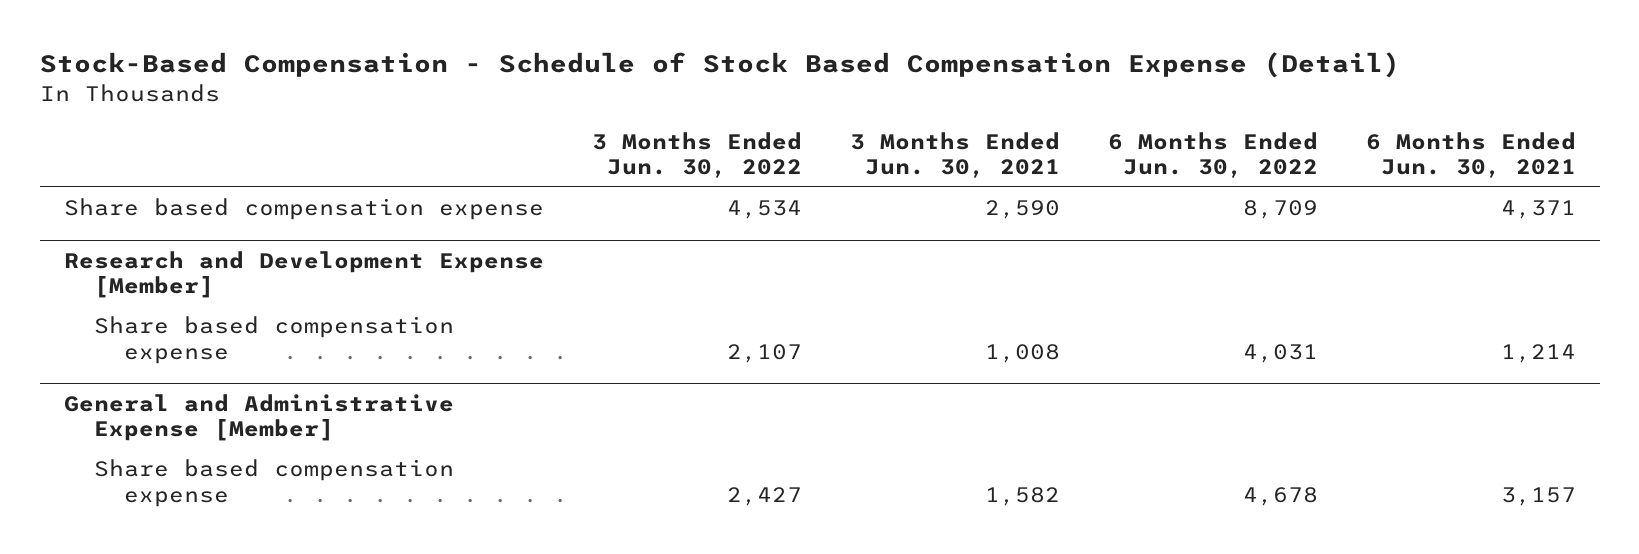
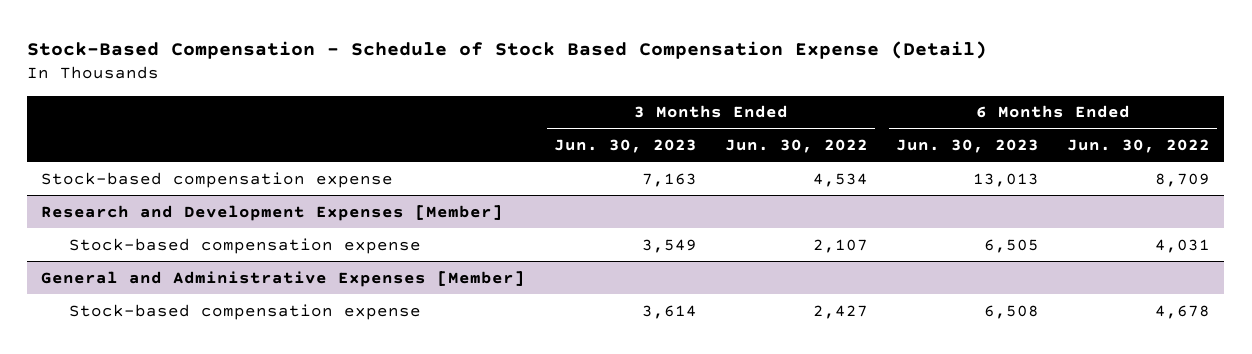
- | 3 Months Ended Jun. 30, 2022 | 3 Months Ended Jun. 30, 2021 | 6 Months Ended Jun. 30, 2022 | 6 Months Ended Jun. 30, 2021
+ | 3 Months Ended Jun. 30, 2023 | 3 Months Ended Jun. 30, 2022 | 6 Months Ended Jun. 30, 2023 | 6 Months Ended Jun. 30, 2022
- Share based compensation expense | 4,534 | 2,590 | 8,709 | 4,371
- Research and Development Expense [Member]
- Share based compensation expense | 2,107 | 1,008 | 4,031 | 1,214
- General and Administrative Expense [Member]
- Share based compensation expense | 2,427 | 1,582 | 4,678 | 3,157
+ Stock-based compensation expense | 7,163 | 4,534 | 13,013 | 8,709
+ Research and Development Expenses [Member]
+ Stock-based compensation expense | 3,549 | 2,107 | 6,505 | 4,031
+ General and Administrative Expenses [Member]
+ Stock-based compensation expense | 3,614 | 2,427 | 6,508 | 4,678

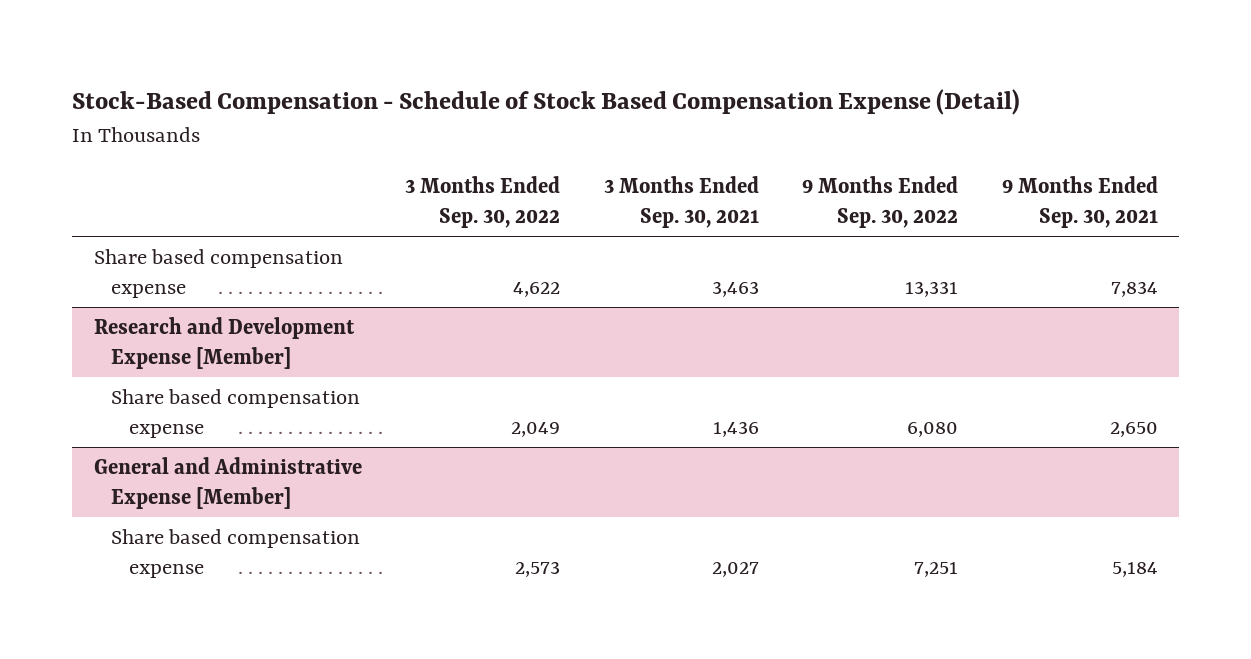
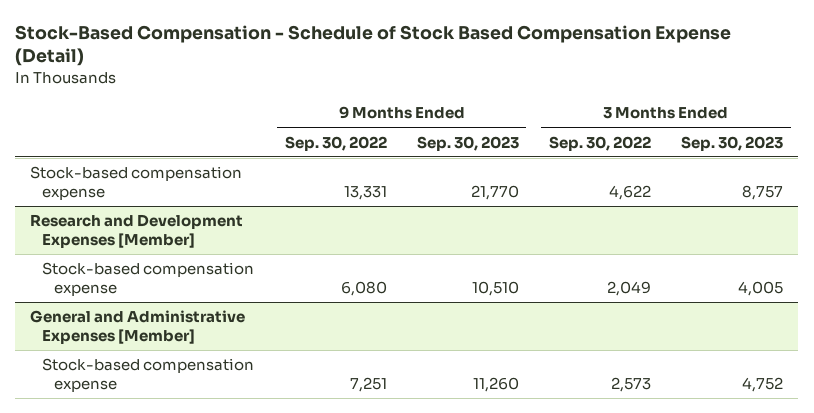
- | 3 Months Ended Sep. 30, 2022 | 3 Months Ended Sep. 30, 2021 | 9 Months Ended Sep. 30, 2022 | 9 Months Ended Sep. 30, 2021
+ | 9 Months Ended Sep. 30, 2022 | 9 Months Ended Sep. 30, 2023 | 3 Months Ended Sep. 30, 2022 | 3 Months Ended Sep. 30, 2023
- Share based compensation expense | 4,622 | 3,463 | 13,331 | 7,834
- Research and Development Expense [Member]
- Share based compensation expense | 2,049 | 1,436 | 6,080 | 2,650
- General and Administrative Expense [Member]
- Share based compensation expense | 2,573 | 2,027 | 7,251 | 5,184
+ Stock-based compensation expense | 13,331 | 21,770 | 4,622 | 8,757
+ Research and Development Expenses [Member]
+ Stock-based compensation expense | 6,080 | 10,510 | 2,049 | 4,005
+ General and Administrative Expenses [Member]
+ Stock-based compensation expense | 7,251 | 11,260 | 2,573 | 4,752

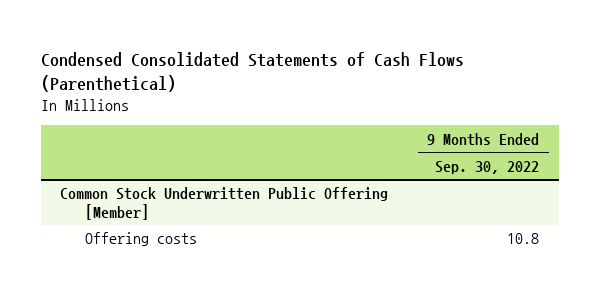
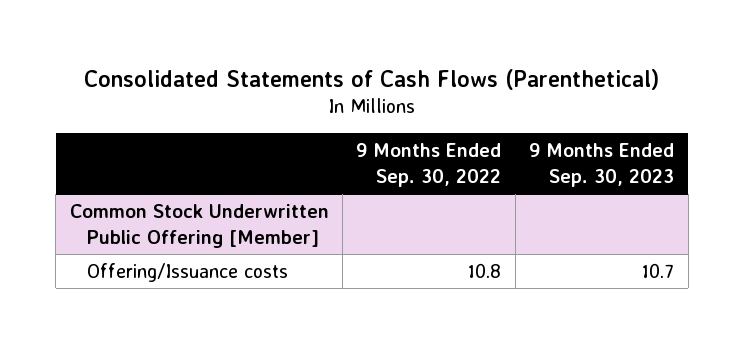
- Condensed Consolidated Statements of Cash Flows (Parenthetical)
+ Consolidated Statements of Cash Flows (Parenthetical)
- | 9 Months Ended Sep. 30, 2022
+ | 9 Months Ended Sep. 30, 2022 | 9 Months Ended Sep. 30, 2023
@ Common Stock Underwritten Public Offering [Member]
- Offering costs | 10.8
+ Offering/Issuance costs | 10.8 | 10.7

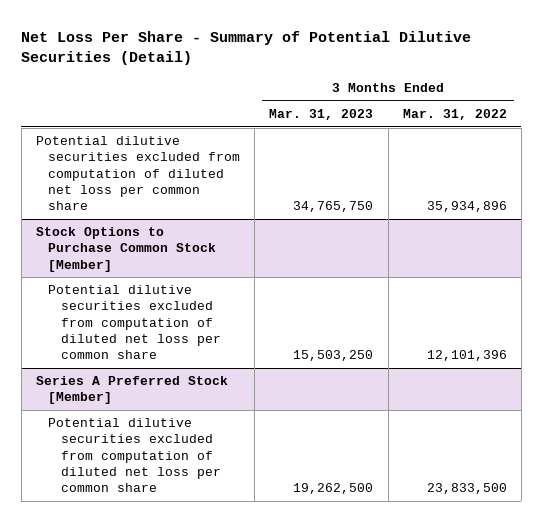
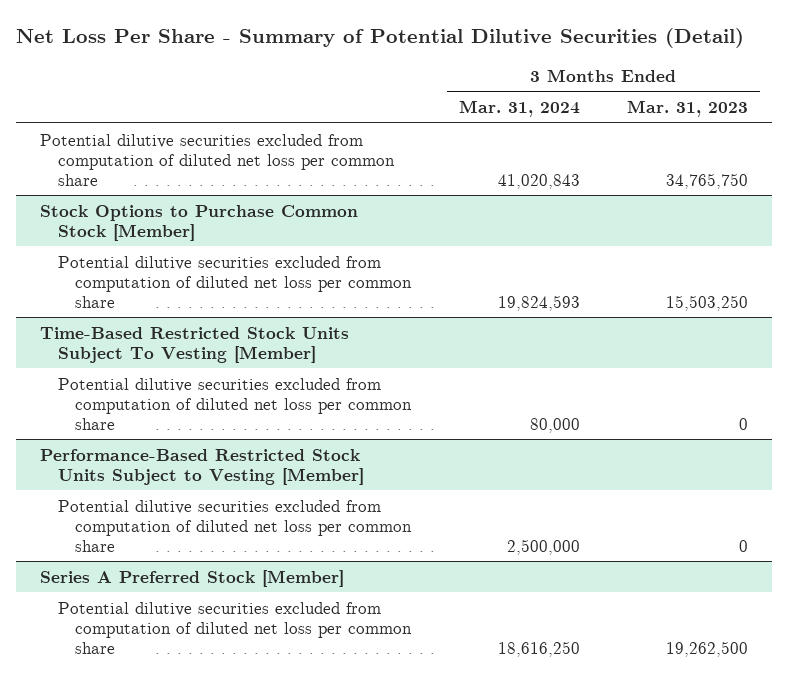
- | 3 Months Ended Mar. 31, 2023 | 3 Months Ended Mar. 31, 2022
+ | 3 Months Ended Mar. 31, 2024 | 3 Months Ended Mar. 31, 2023
+ Time-Based Restricted Stock Units Subject To Vesting [Member]
+ Potential dilutive securities excluded from computation of diluted net loss per common share | 80,000 | 0
+ Performance-Based Restricted Stock Units Subject to Vesting [Member]
+ Potential dilutive securities excluded from computation of diluted net loss per common share | 2,500,000 | 0

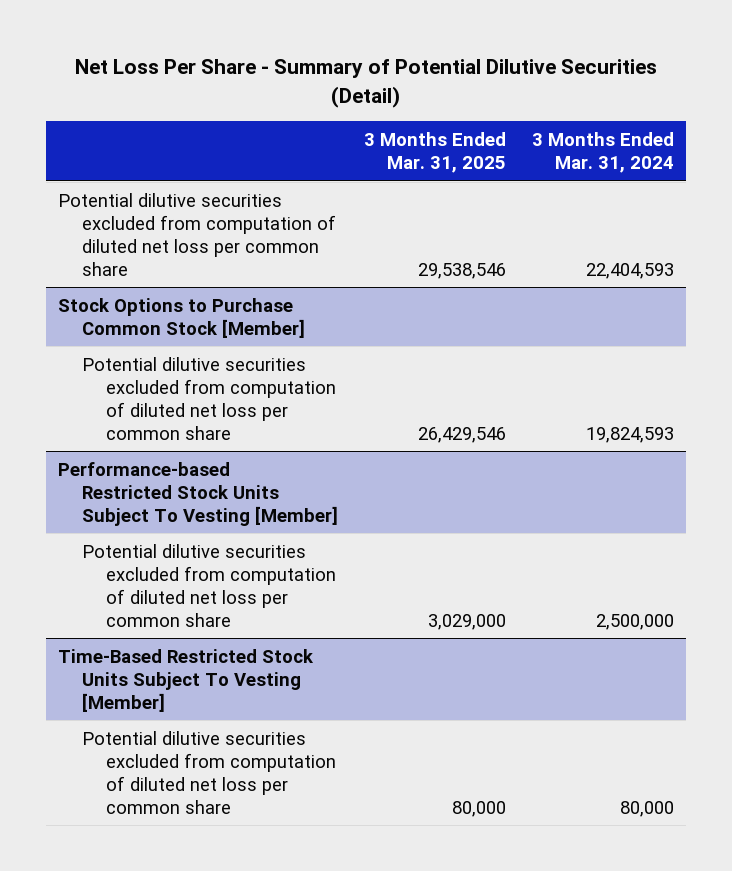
- | 3 Months Ended Mar. 31, 2024 | 3 Months Ended Mar. 31, 2023
+ | 3 Months Ended Mar. 31, 2025 | 3 Months Ended Mar. 31, 2024
- Potential dilutive securities excluded from computation of diluted net loss per common share | 41,020,843 | 34,765,750
+ Potential dilutive securities excluded from computation of diluted net loss per common share | 29,538,546 | 22,404,593
+ Performance-based Restricted Stock Units Subject To Vesting [Member]
+ Potential dilutive securities excluded from computation of diluted net loss per common share | 3,029,000 | 2,500,000
- Performance-Based Restricted Stock Units Subject to Vesting [Member]
- Potential dilutive securities excluded from computation of diluted net loss per common share | 2,500,000 | 0
- Series A Preferred Stock [Member]
- Potential dilutive securities excluded from computation of diluted net loss per common share | 18,616,250 | 19,262,500

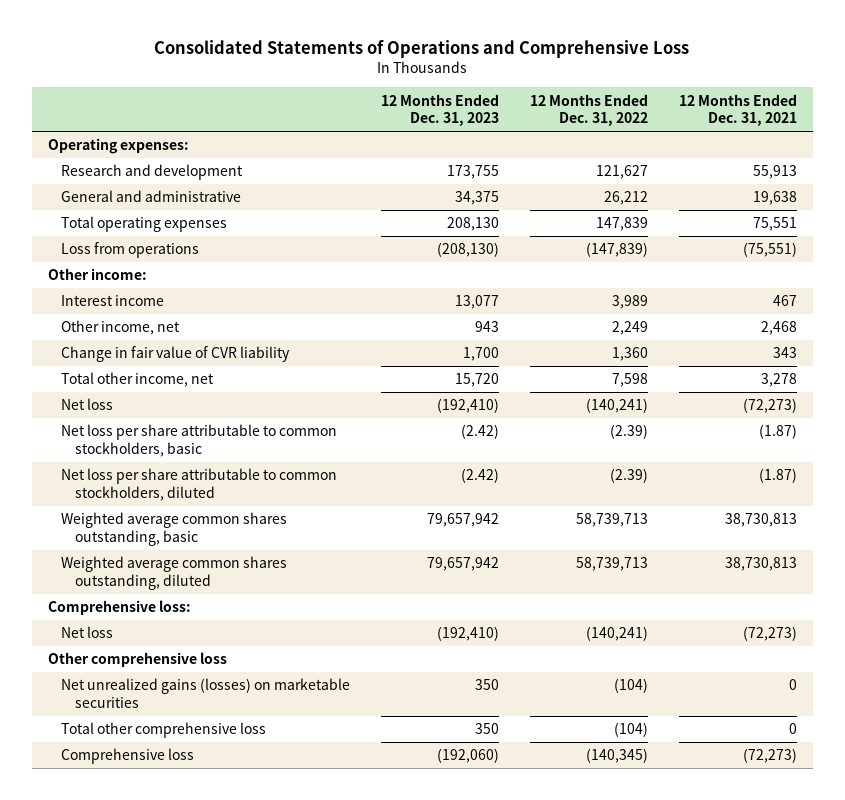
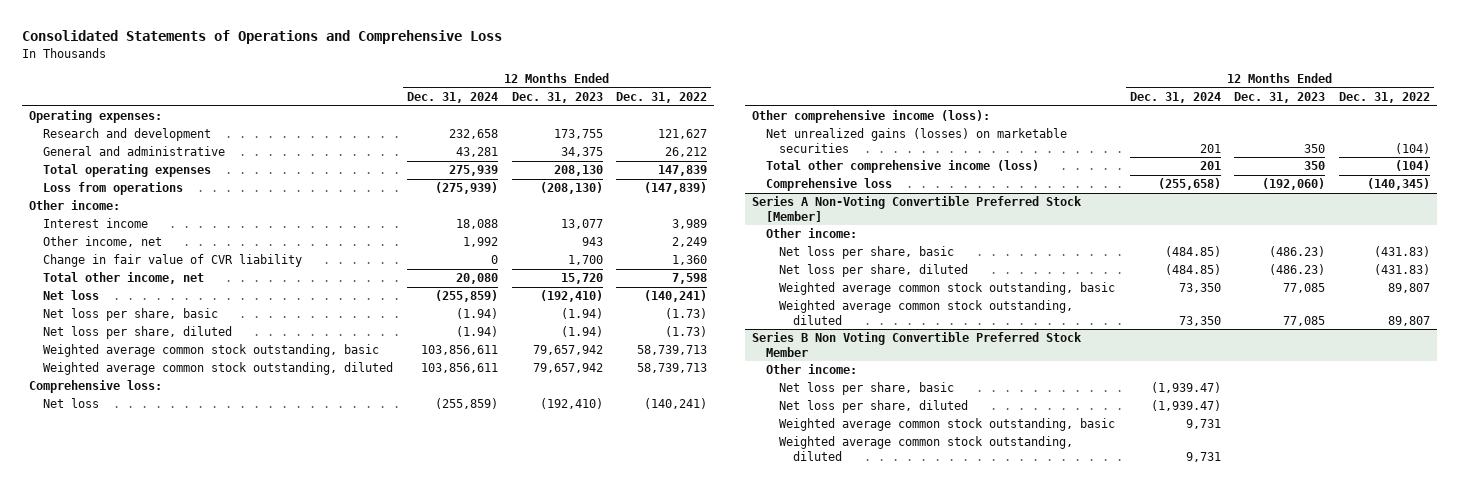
- | 12 Months Ended Dec. 31, 2023 | 12 Months Ended Dec. 31, 2022 | 12 Months Ended Dec. 31, 2021
+ | 12 Months Ended Dec. 31, 2024 | 12 Months Ended Dec. 31, 2023 | 12 Months Ended Dec. 31, 2022
- Net loss per share attributable to common stockholders, basic | (2.42) | (2.39) | (1.87)
- Net loss per share attributable to common stockholders, diluted | (2.42) | (2.39) | (1.87)
- Weighted average common shares outstanding, basic | 79,657,942 | 58,739,713 | 38,730,813
- Weighted average common shares outstanding, diluted | 79,657,942 | 58,739,713 | 38,730,813
+ Net loss per share, basic | (1.94) | (1.94) | (1.73)
+ Net loss per share, diluted | (1.94) | (1.94) | (1.73)
+ Weighted average common stock outstanding, basic | 103,856,611 | 79,657,942 | 58,739,713
+ Weighted average common stock outstanding, diluted | 103,856,611 | 79,657,942 | 58,739,713
- Other comprehensive loss
+ Other comprehensive income (loss):
- Total other comprehensive loss | 350 | (104) | 0
+ Total other comprehensive income (loss) | 201 | 350 | (104)
+ Series A Non-Voting Convertible Preferred Stock [Member]
+ Other income:
+ Net loss per share, basic | (484.85) | (486.23) | (431.83)
+ Net loss per share, diluted | (484.85) | (486.23) | (431.83)
+ Weighted average common stock outstanding, basic | 73,350 | 77,085 | 89,807
+ Weighted average common stock outstanding, diluted | 73,350 | 77,085 | 89,807
+ Series B Non Voting Convertible Preferred Stock Member
+ Other income:
+ Net loss per share, basic | (1,939.47) | |
+ Net loss per share, diluted | (1,939.47) | |
+ Weighted average common stock outstanding, basic | 9,731 | |
+ Weighted average common stock outstanding, diluted | 9,731 | |

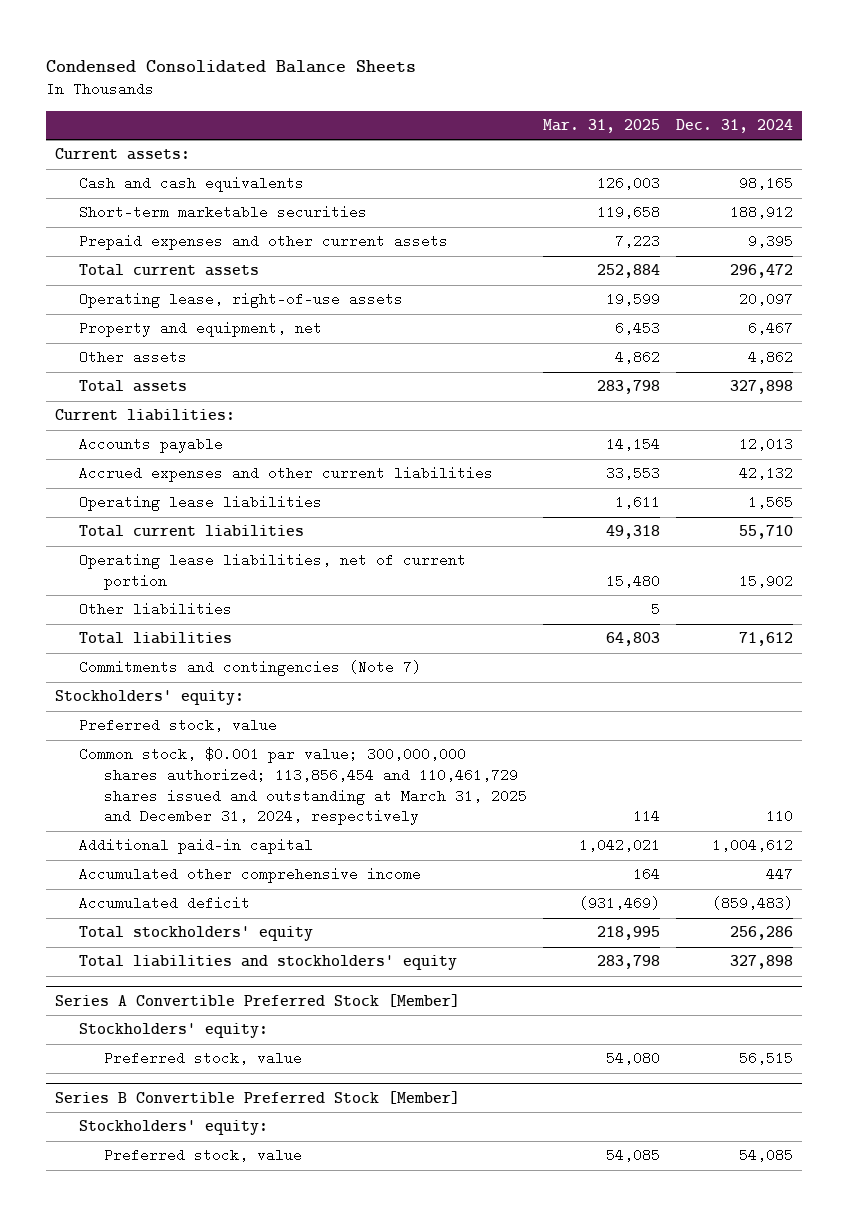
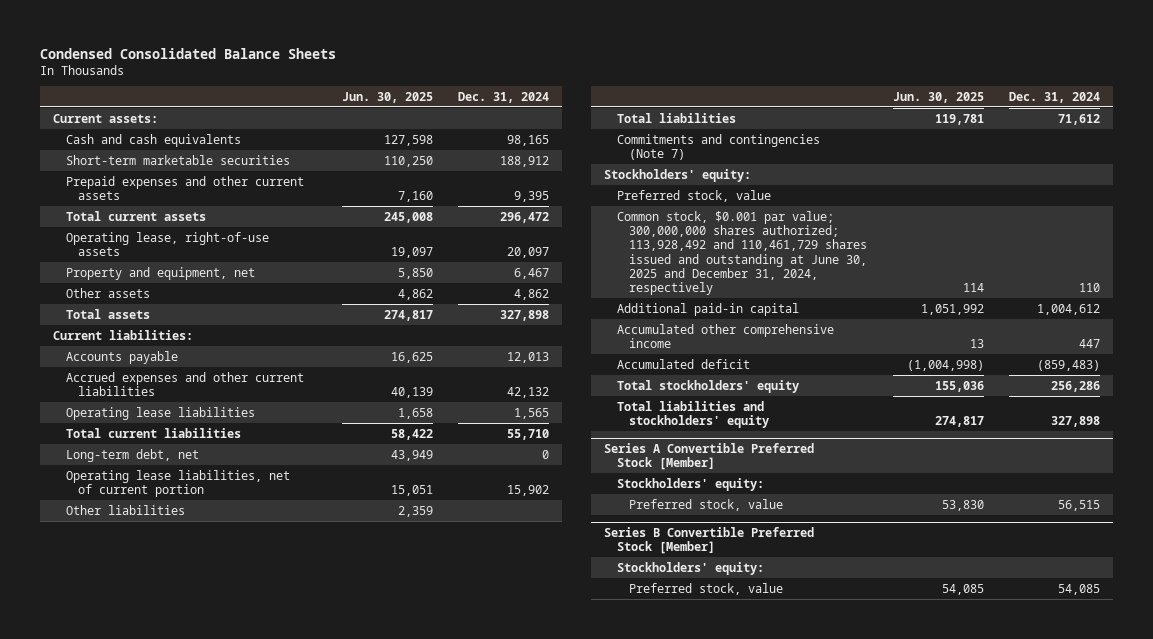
- | Mar. 31, 2025 | Dec. 31, 2024
+ | Jun. 30, 2025 | Dec. 31, 2024
+ Long-term debt, net | 43,949 | 0
- Common stock, $0.001 par value; 300,000,000 shares authorized; 113,856,454 and 110,461,729 shares issued and outstanding at March 31, 2025 and December 31, 2024, respectively | 114 | 110
+ Common stock, $0.001 par value; 300,000,000 shares authorized; 113,928,492 and 110,461,729 shares issued and outstanding at June 30, 2025 and December 31, 2024, respectively | 114 | 110

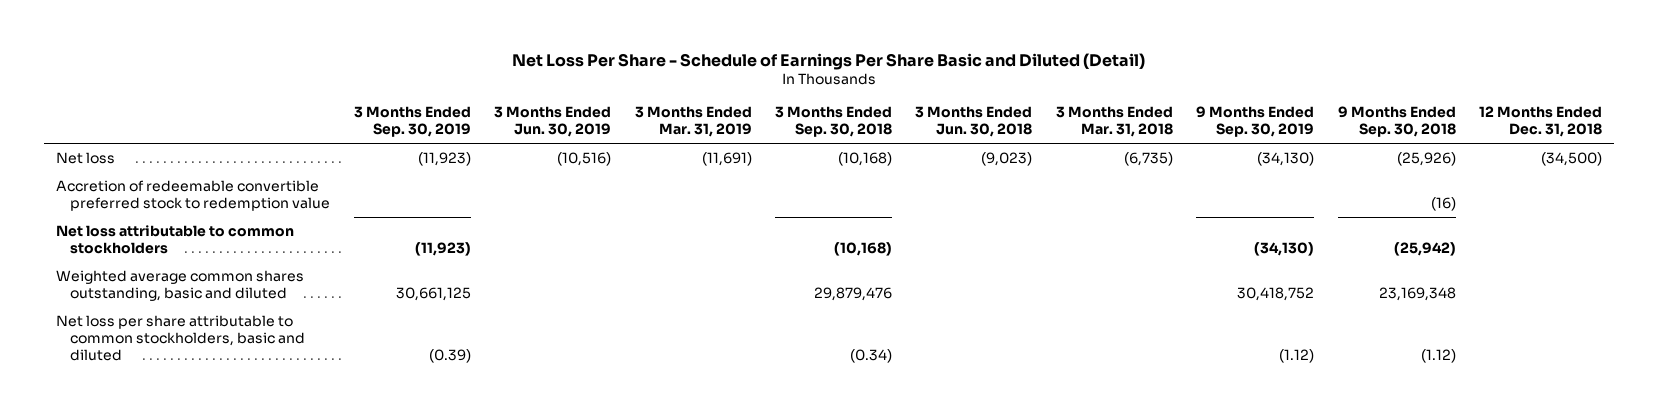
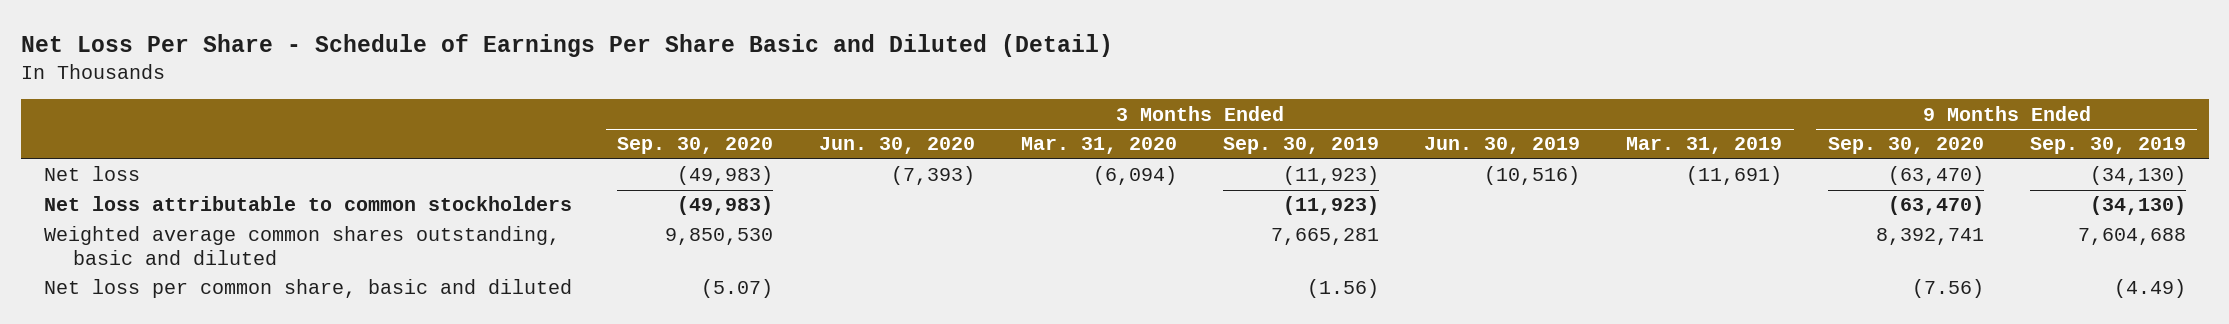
- | 3 Months Ended Sep. 30, 2019 | 3 Months Ended Jun. 30, 2019 | 3 Months Ended Mar. 31, 2019 | 3 Months Ended Sep. 30, 2018 | 3 Months Ended Jun. 30, 2018 | 3 Months Ended Mar. 31, 2018 | 9 Months Ended Sep. 30, 2019 | 9 Months Ended Sep. 30, 2018 | 12 Months Ended Dec. 31, 2018
+ | 3 Months Ended Sep. 30, 2020 | 3 Months Ended Jun. 30, 2020 | 3 Months Ended Mar. 31, 2020 | 3 Months Ended Sep. 30, 2019 | 3 Months Ended Jun. 30, 2019 | 3 Months Ended Mar. 31, 2019 | 9 Months Ended Sep. 30, 2020 | 9 Months Ended Sep. 30, 2019
- Accretion of redeemable convertible preferred stock to redemption value | | | | | | | | (16) |
- Weighted average common shares outstanding, basic and diluted | 30,661,125 | | | 29,879,476 | | | 30,418,752 | 23,169,348 |
- Net loss per share attributable to common stockholders, basic and diluted | (0.39) | | | (0.34) | | | (1.12) | (1.12) |
+ Weighted average common shares outstanding, basic and diluted | 9,850,530 | | | 7,665,281 | | | 8,392,741 | 7,604,688
+ Net loss per common share, basic and diluted | (5.07) | | | (1.56) | | | (7.56) | (4.49)

